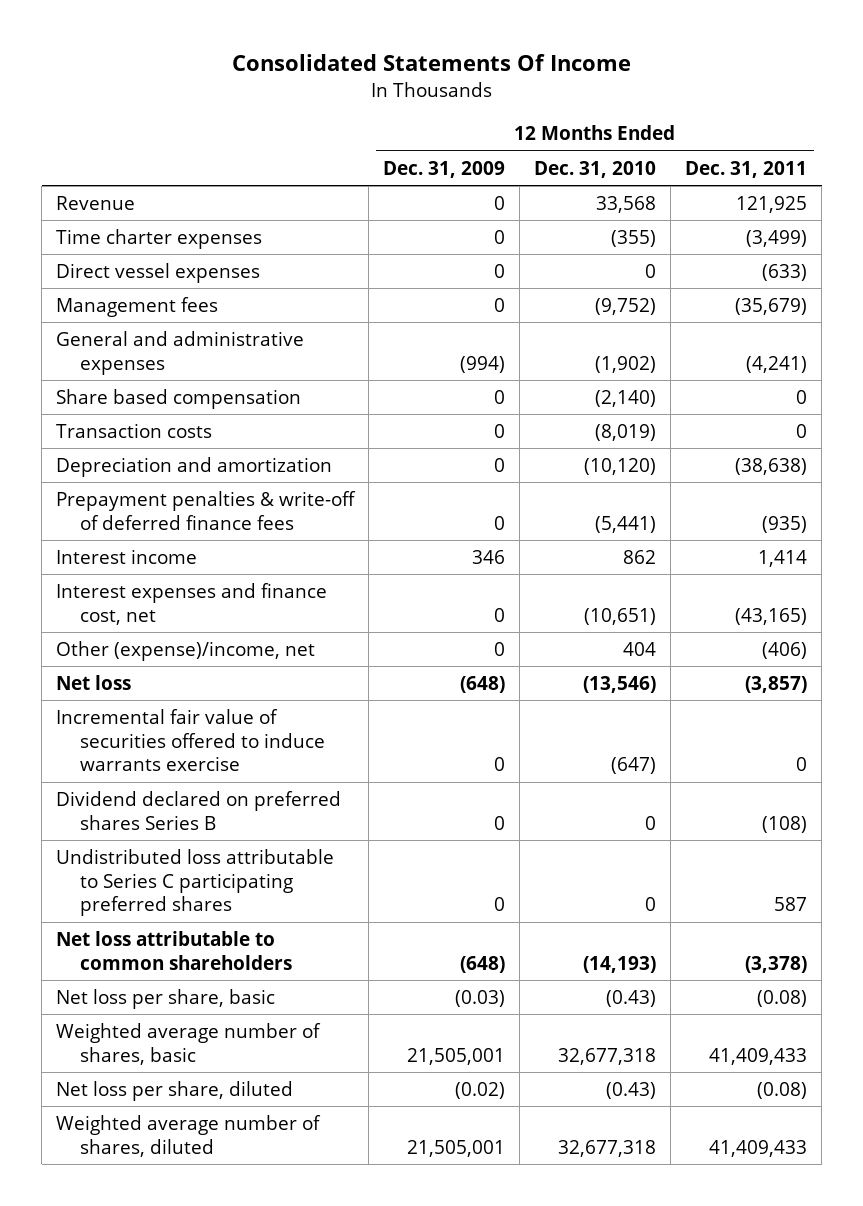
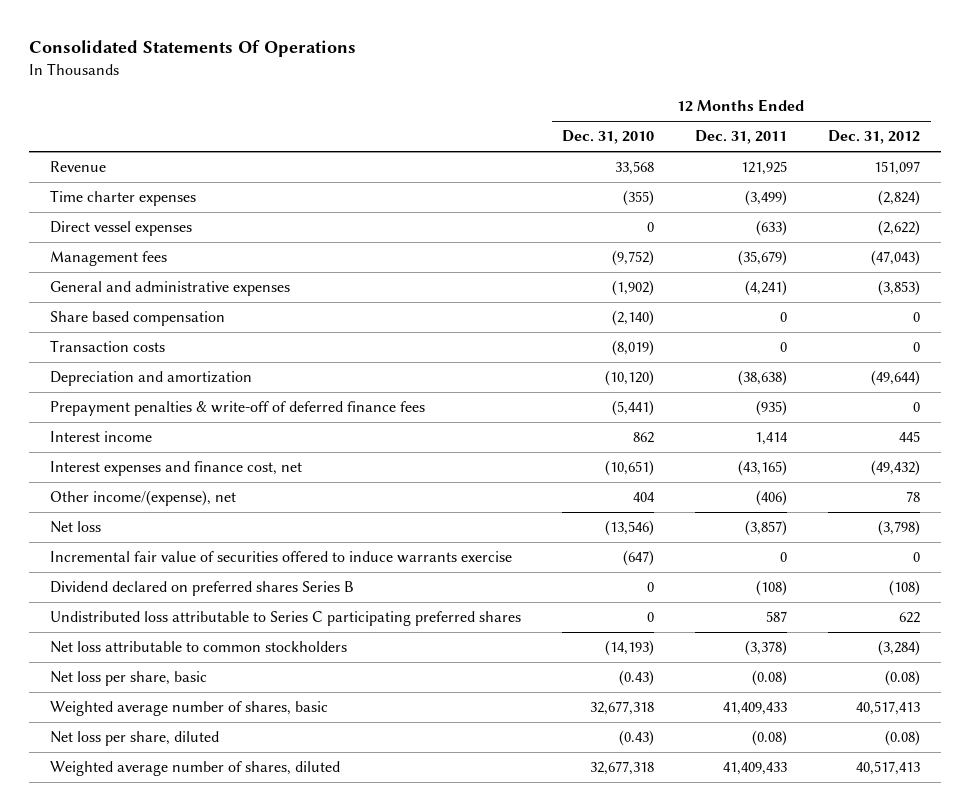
- Consolidated Statements Of Income
+ Consolidated Statements Of Operations
- | 12 Months Ended Dec. 31, 2009 | 12 Months Ended Dec. 31, 2010 | 12 Months Ended Dec. 31, 2011
+ | 12 Months Ended Dec. 31, 2010 | 12 Months Ended Dec. 31, 2011 | 12 Months Ended Dec. 31, 2012
- Other (expense)/income, net | 0 | 404 | (406)
+ Other income/(expense), net | 404 | (406) | 78
- Net loss attributable to common shareholders | (648) | (14,193) | (3,378)
+ Net loss attributable to common stockholders | (14,193) | (3,378) | (3,284)

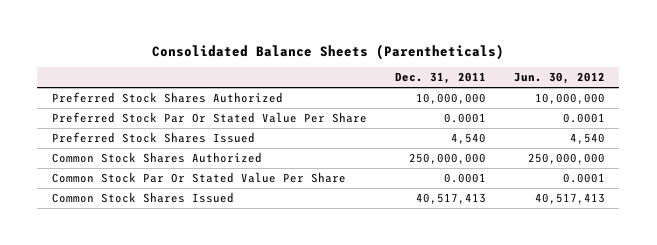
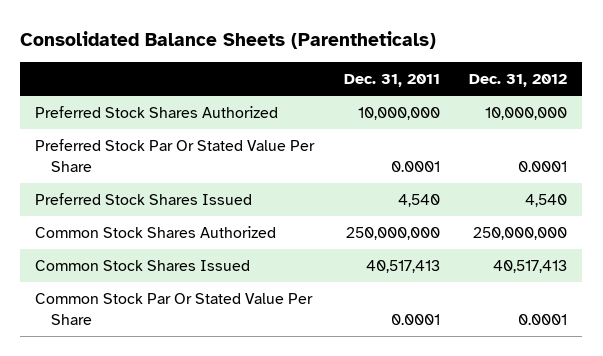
- | Dec. 31, 2011 | Jun. 30, 2012
+ | Dec. 31, 2011 | Dec. 31, 2012
moved down: Common Stock Par Or Stated Value Per Share | 0.0001 | 0.0001

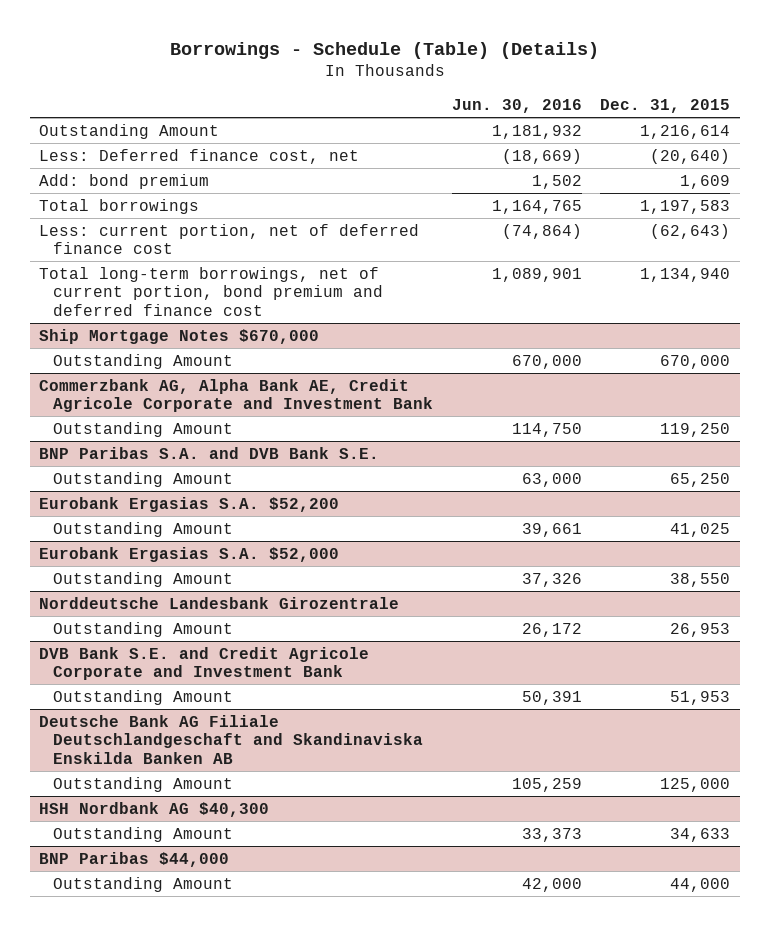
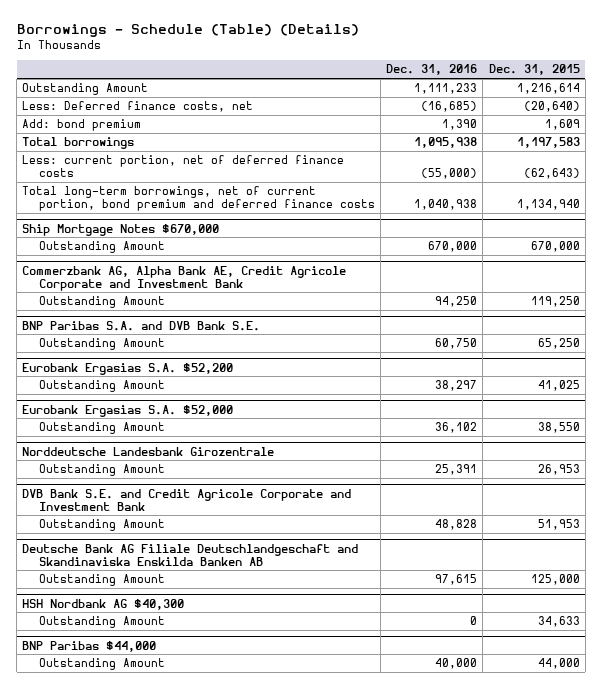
- | Jun. 30, 2016 | Dec. 31, 2015
+ | Dec. 31, 2016 | Dec. 31, 2015
- Less: Deferred finance cost, net | (18,669) | (20,640)
+ Less: Deferred finance costs, net | (16,685) | (20,640)
- Less: current portion, net of deferred finance cost | (74,864) | (62,643)
- Total long-term borrowings, net of current portion, bond premium and deferred finance cost | 1,089,901 | 1,134,940
+ Less: current portion, net of deferred finance costs | (55,000) | (62,643)
+ Total long-term borrowings, net of current portion, bond premium and deferred finance costs | 1,040,938 | 1,134,940

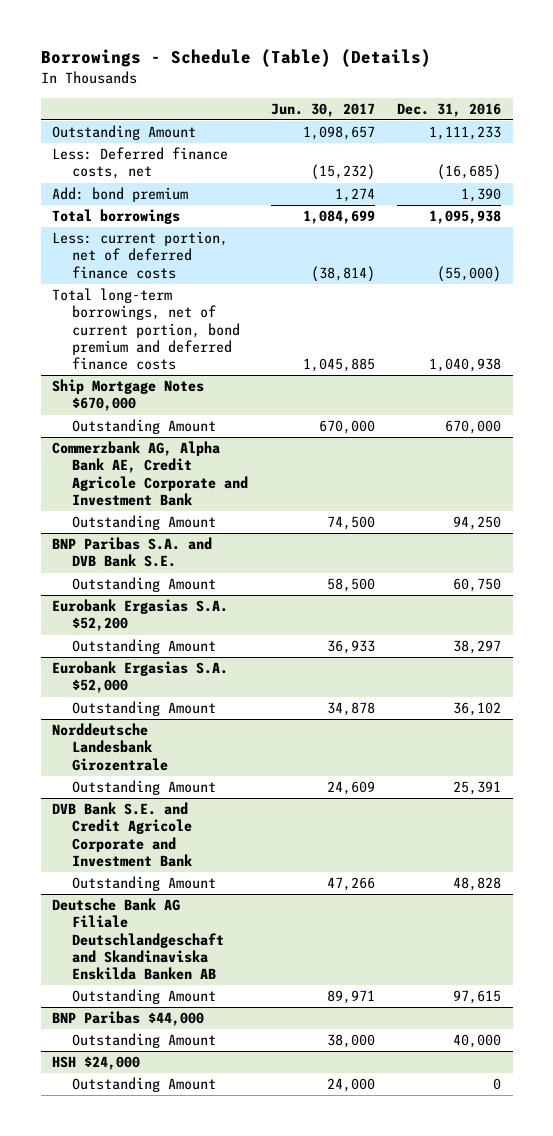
- | Dec. 31, 2016 | Dec. 31, 2015
+ | Jun. 30, 2017 | Dec. 31, 2016
- HSH Nordbank AG $40,300
- Outstanding Amount | 0 | 34,633
+ HSH $24,000
+ Outstanding Amount | 24,000 | 0

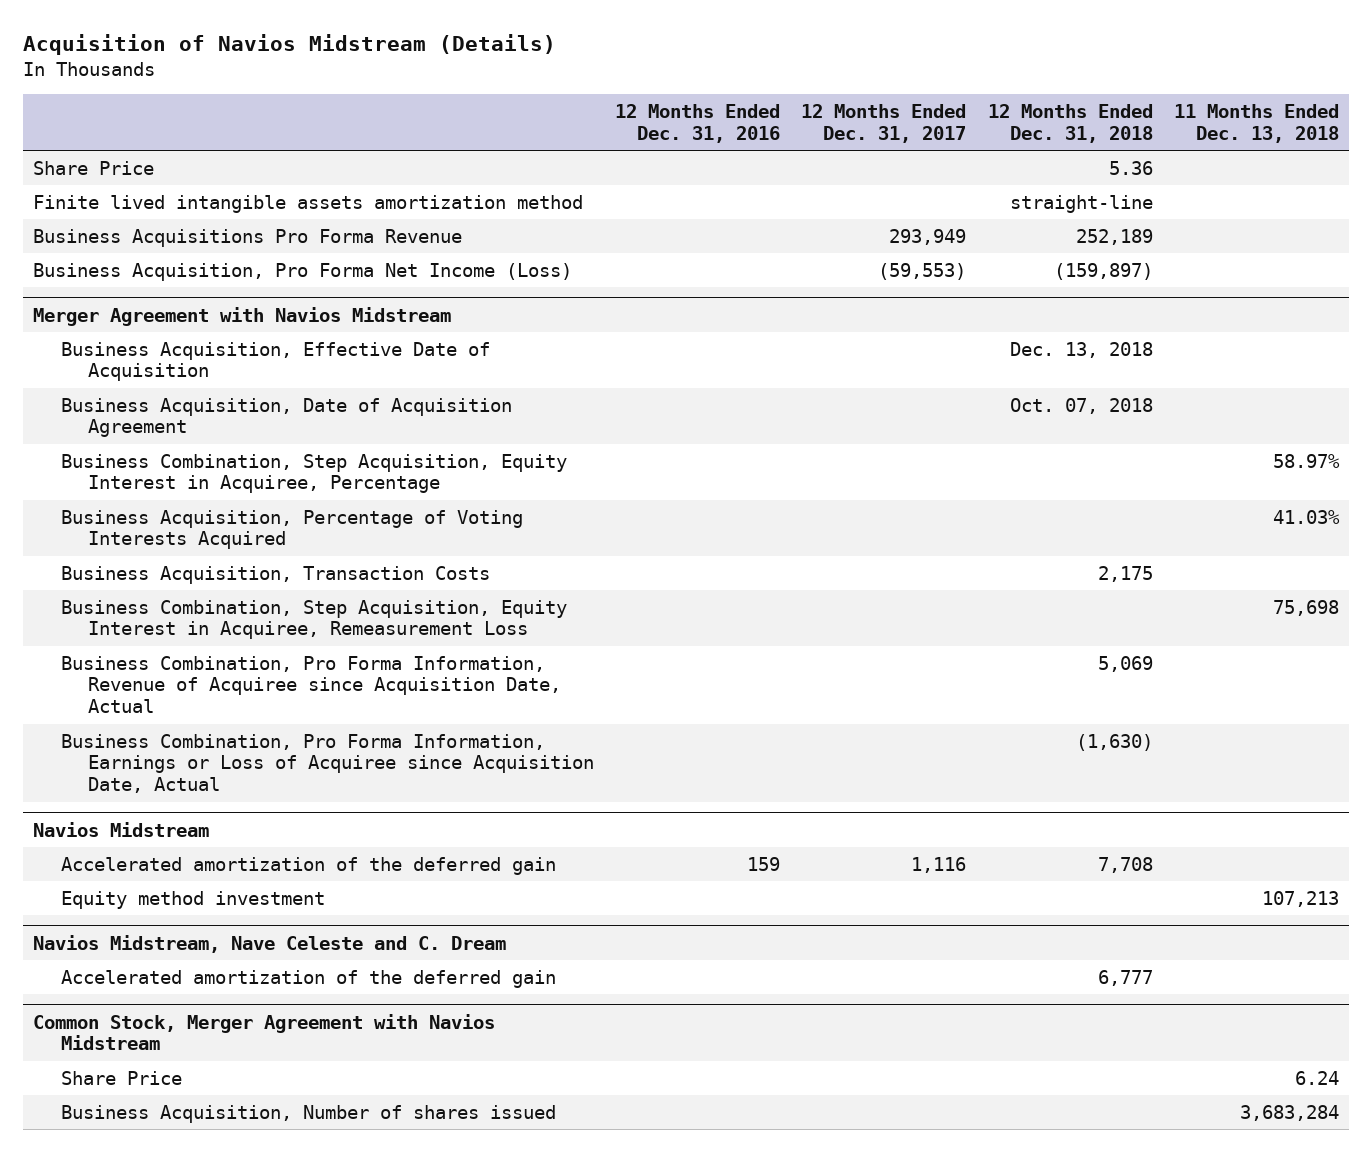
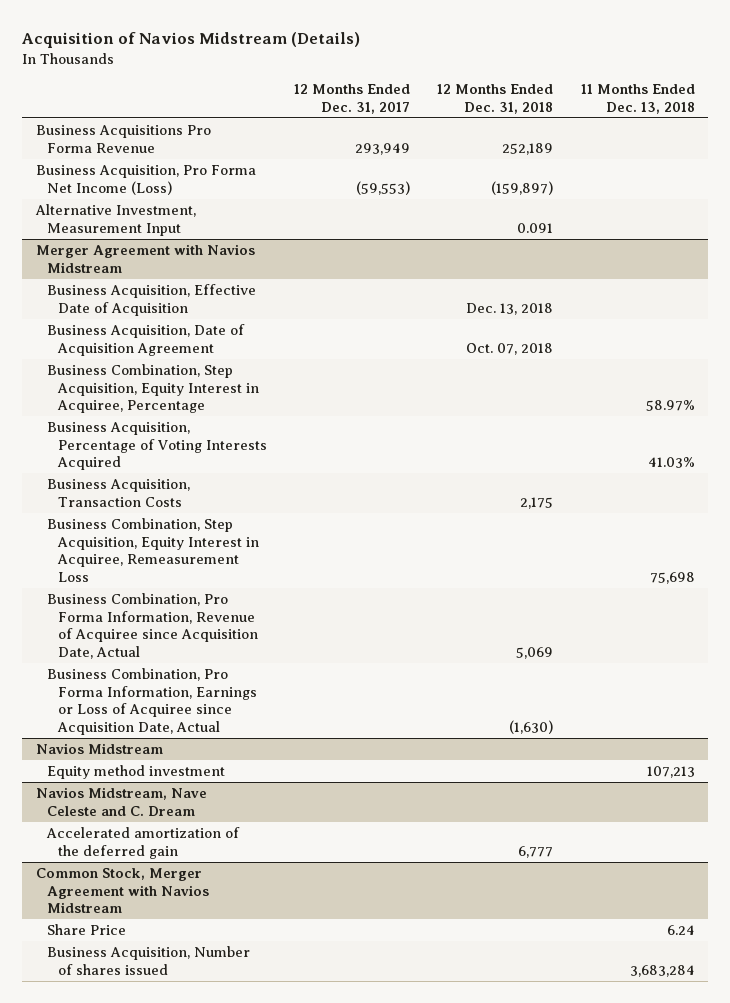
- | 12 Months Ended Dec. 31, 2016 | 12 Months Ended Dec. 31, 2017 | 12 Months Ended Dec. 31, 2018 | 11 Months Ended Dec. 13, 2018
+ | 12 Months Ended Dec. 31, 2017 | 12 Months Ended Dec. 31, 2018 | 11 Months Ended Dec. 13, 2018
- Share Price | | | 5.36 |
- Finite lived intangible assets amortization method | | | straight-line |
+ Alternative Investment, Measurement Input | | 0.091 |
@ Navios Midstream
- Accelerated amortization of the deferred gain | 159 | 1,116 | 7,708 |

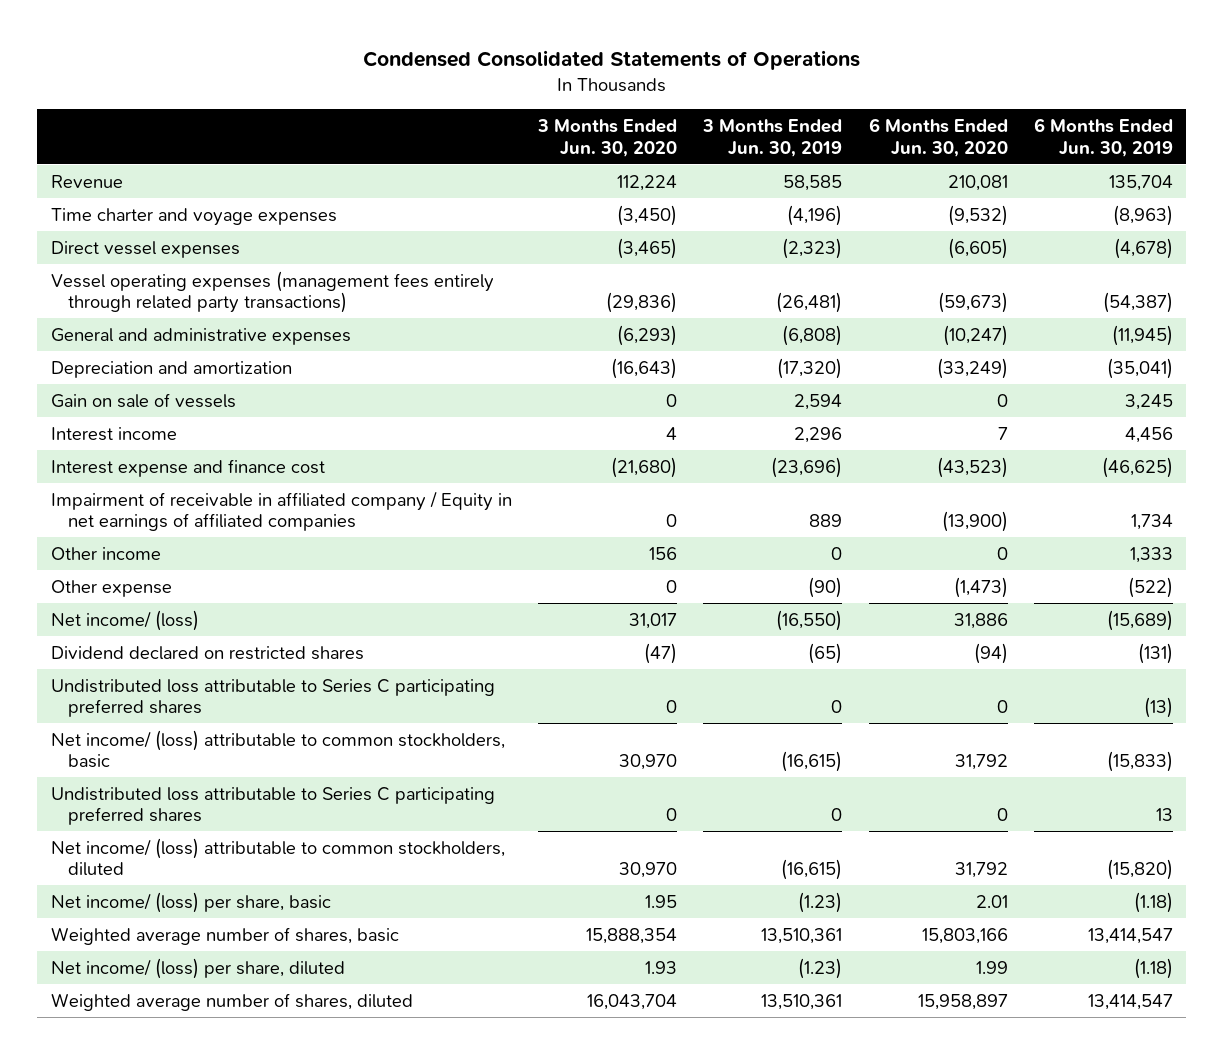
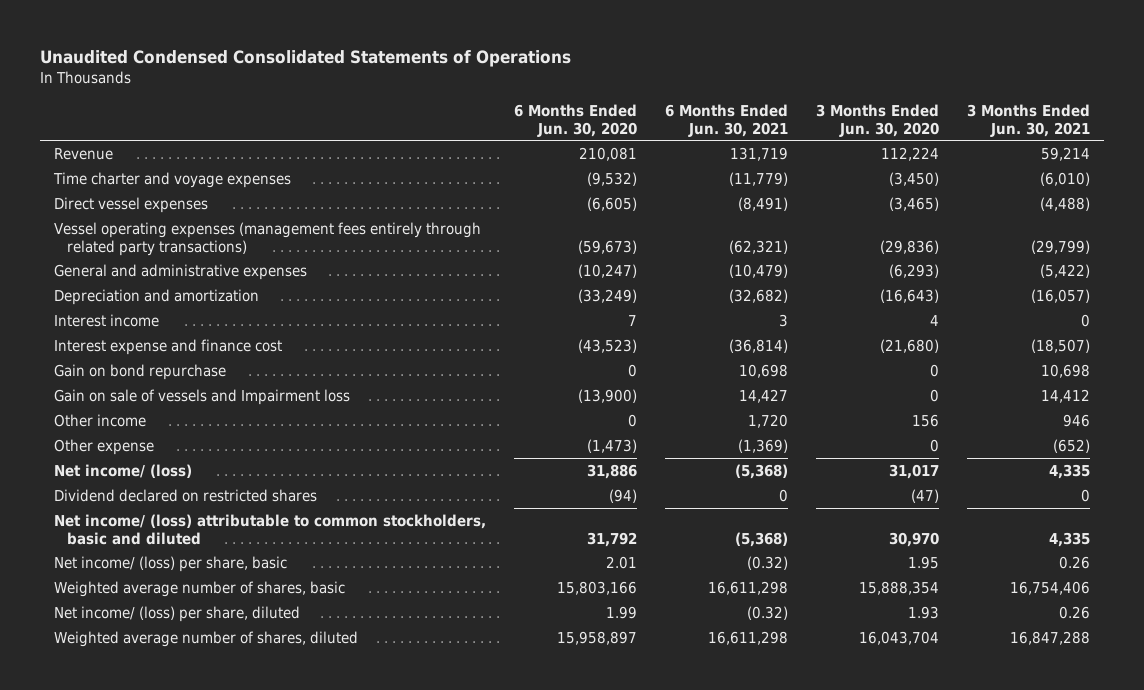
- Condensed Consolidated Statements of Operations
+ Unaudited Condensed Consolidated Statements of Operations
- | 3 Months Ended Jun. 30, 2020 | 3 Months Ended Jun. 30, 2019 | 6 Months Ended Jun. 30, 2020 | 6 Months Ended Jun. 30, 2019
+ | 6 Months Ended Jun. 30, 2020 | 6 Months Ended Jun. 30, 2021 | 3 Months Ended Jun. 30, 2020 | 3 Months Ended Jun. 30, 2021
- Gain on sale of vessels | 0 | 2,594 | 0 | 3,245
- Impairment of receivable in affiliated company / Equity in net earnings of affiliated companies | 0 | 889 | (13,900) | 1,734
+ Gain on bond repurchase | 0 | 10,698 | 0 | 10,698
+ Gain on sale of vessels and Impairment loss | (13,900) | 14,427 | 0 | 14,412
- Undistributed loss attributable to Series C participating preferred shares | 0 | 0 | 0 | (13)
- Net income/ (loss) attributable to common stockholders, basic | 30,970 | (16,615) | 31,792 | (15,833)
- Undistributed loss attributable to Series C participating preferred shares | 0 | 0 | 0 | 13
- Net income/ (loss) attributable to common stockholders, diluted | 30,970 | (16,615) | 31,792 | (15,820)
+ Net income/ (loss) attributable to common stockholders, basic and diluted | 31,792 | (5,368) | 30,970 | 4,335

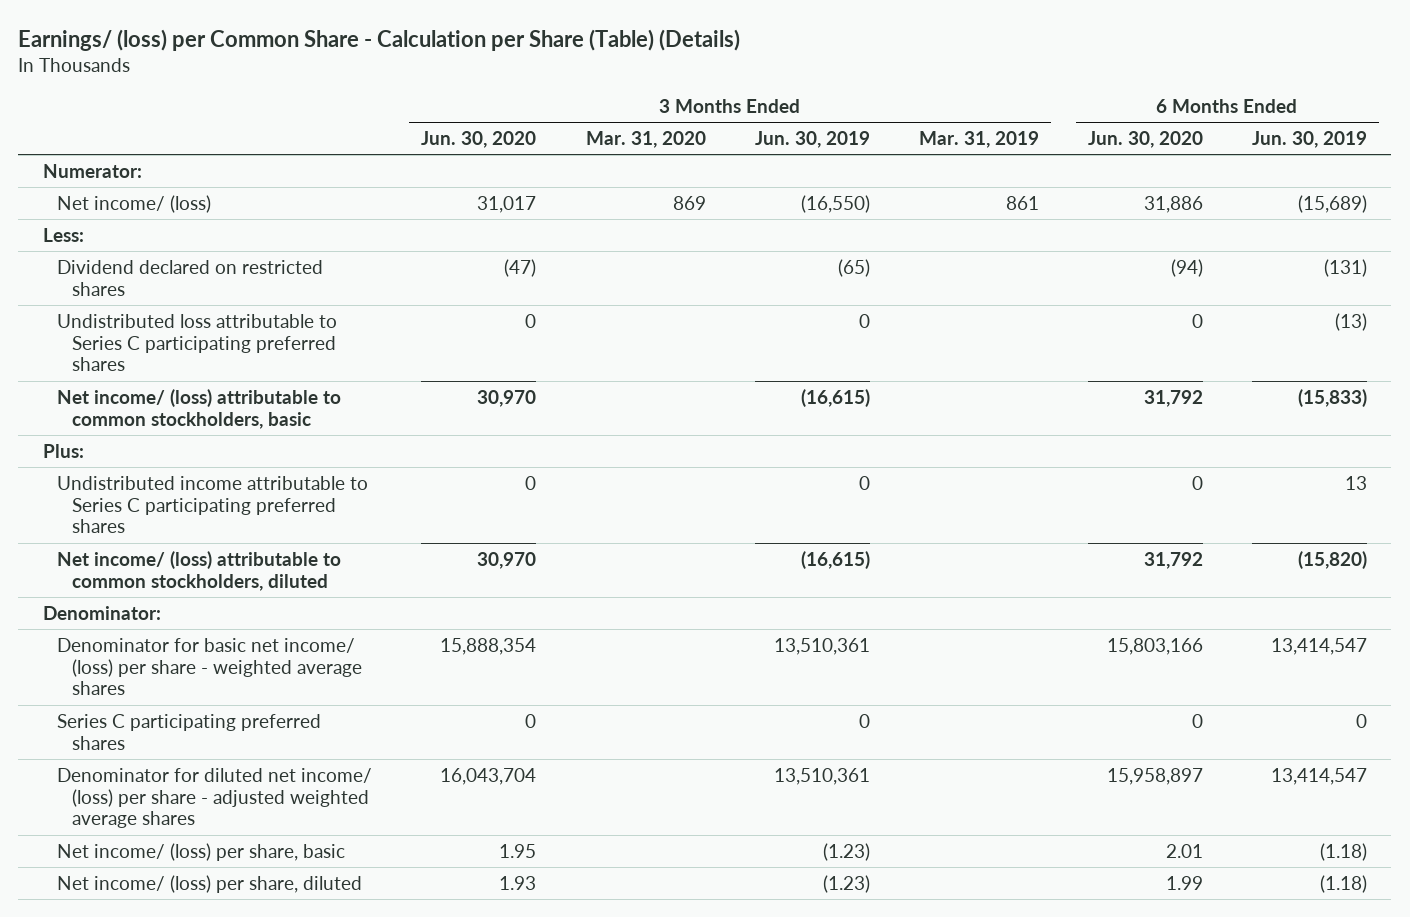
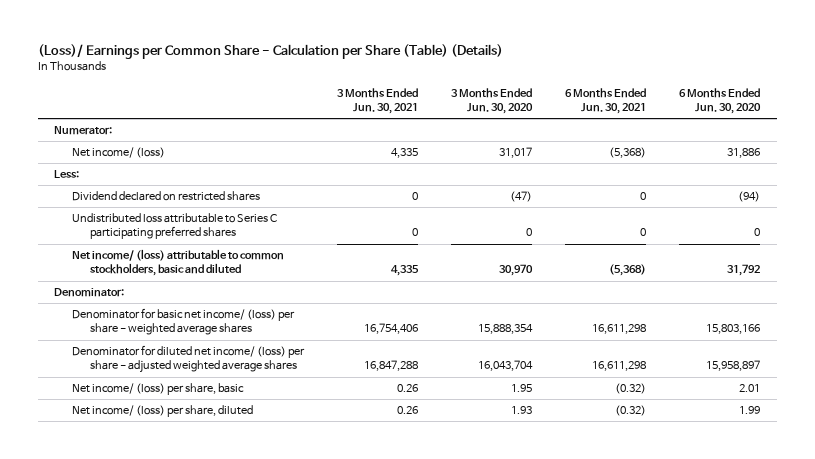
- Earnings/ (loss) per Common Share - Calculation per Share (Table) (Details)
+ (Loss)/ Earnings per Common Share - Calculation per Share (Table) (Details)
- | 3 Months Ended Jun. 30, 2020 | 3 Months Ended Mar. 31, 2020 | 3 Months Ended Jun. 30, 2019 | 3 Months Ended Mar. 31, 2019 | 6 Months Ended Jun. 30, 2020 | 6 Months Ended Jun. 30, 2019
+ | 3 Months Ended Jun. 30, 2021 | 3 Months Ended Jun. 30, 2020 | 6 Months Ended Jun. 30, 2021 | 6 Months Ended Jun. 30, 2020
- Net income/ (loss) attributable to common stockholders, basic | 30,970 | | (16,615) | | 31,792 | (15,833)
- Plus:
- Undistributed income attributable to Series C participating preferred shares | 0 | | 0 | | 0 | 13
- Net income/ (loss) attributable to common stockholders, diluted | 30,970 | | (16,615) | | 31,792 | (15,820)
+ Net income/ (loss) attributable to common stockholders, basic and diluted | 4,335 | 30,970 | (5,368) | 31,792
- Series C participating preferred shares | 0 | | 0 | | 0 | 0

